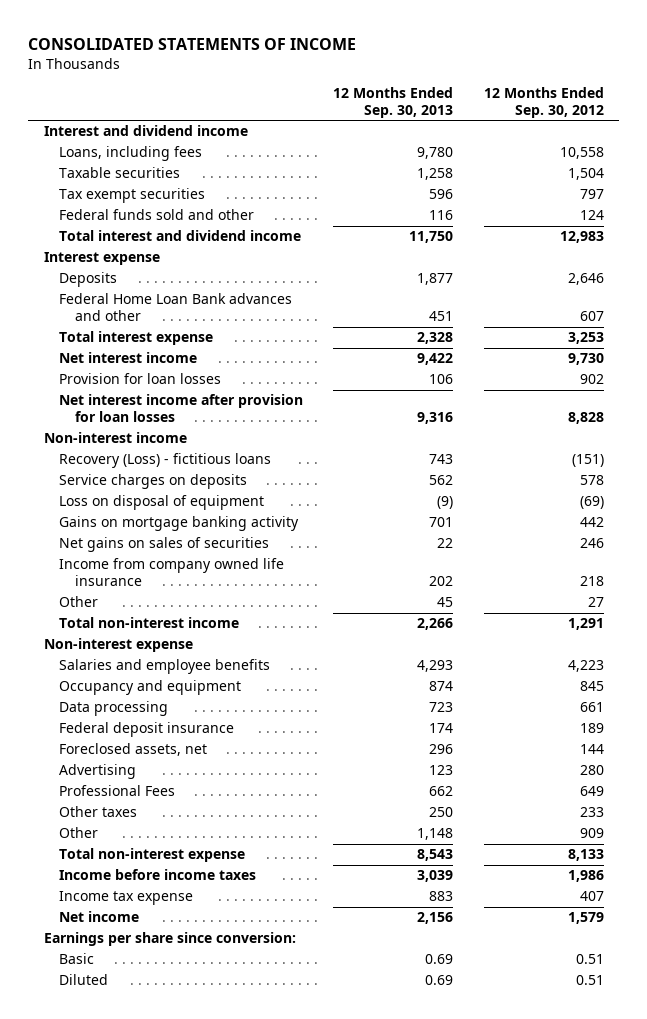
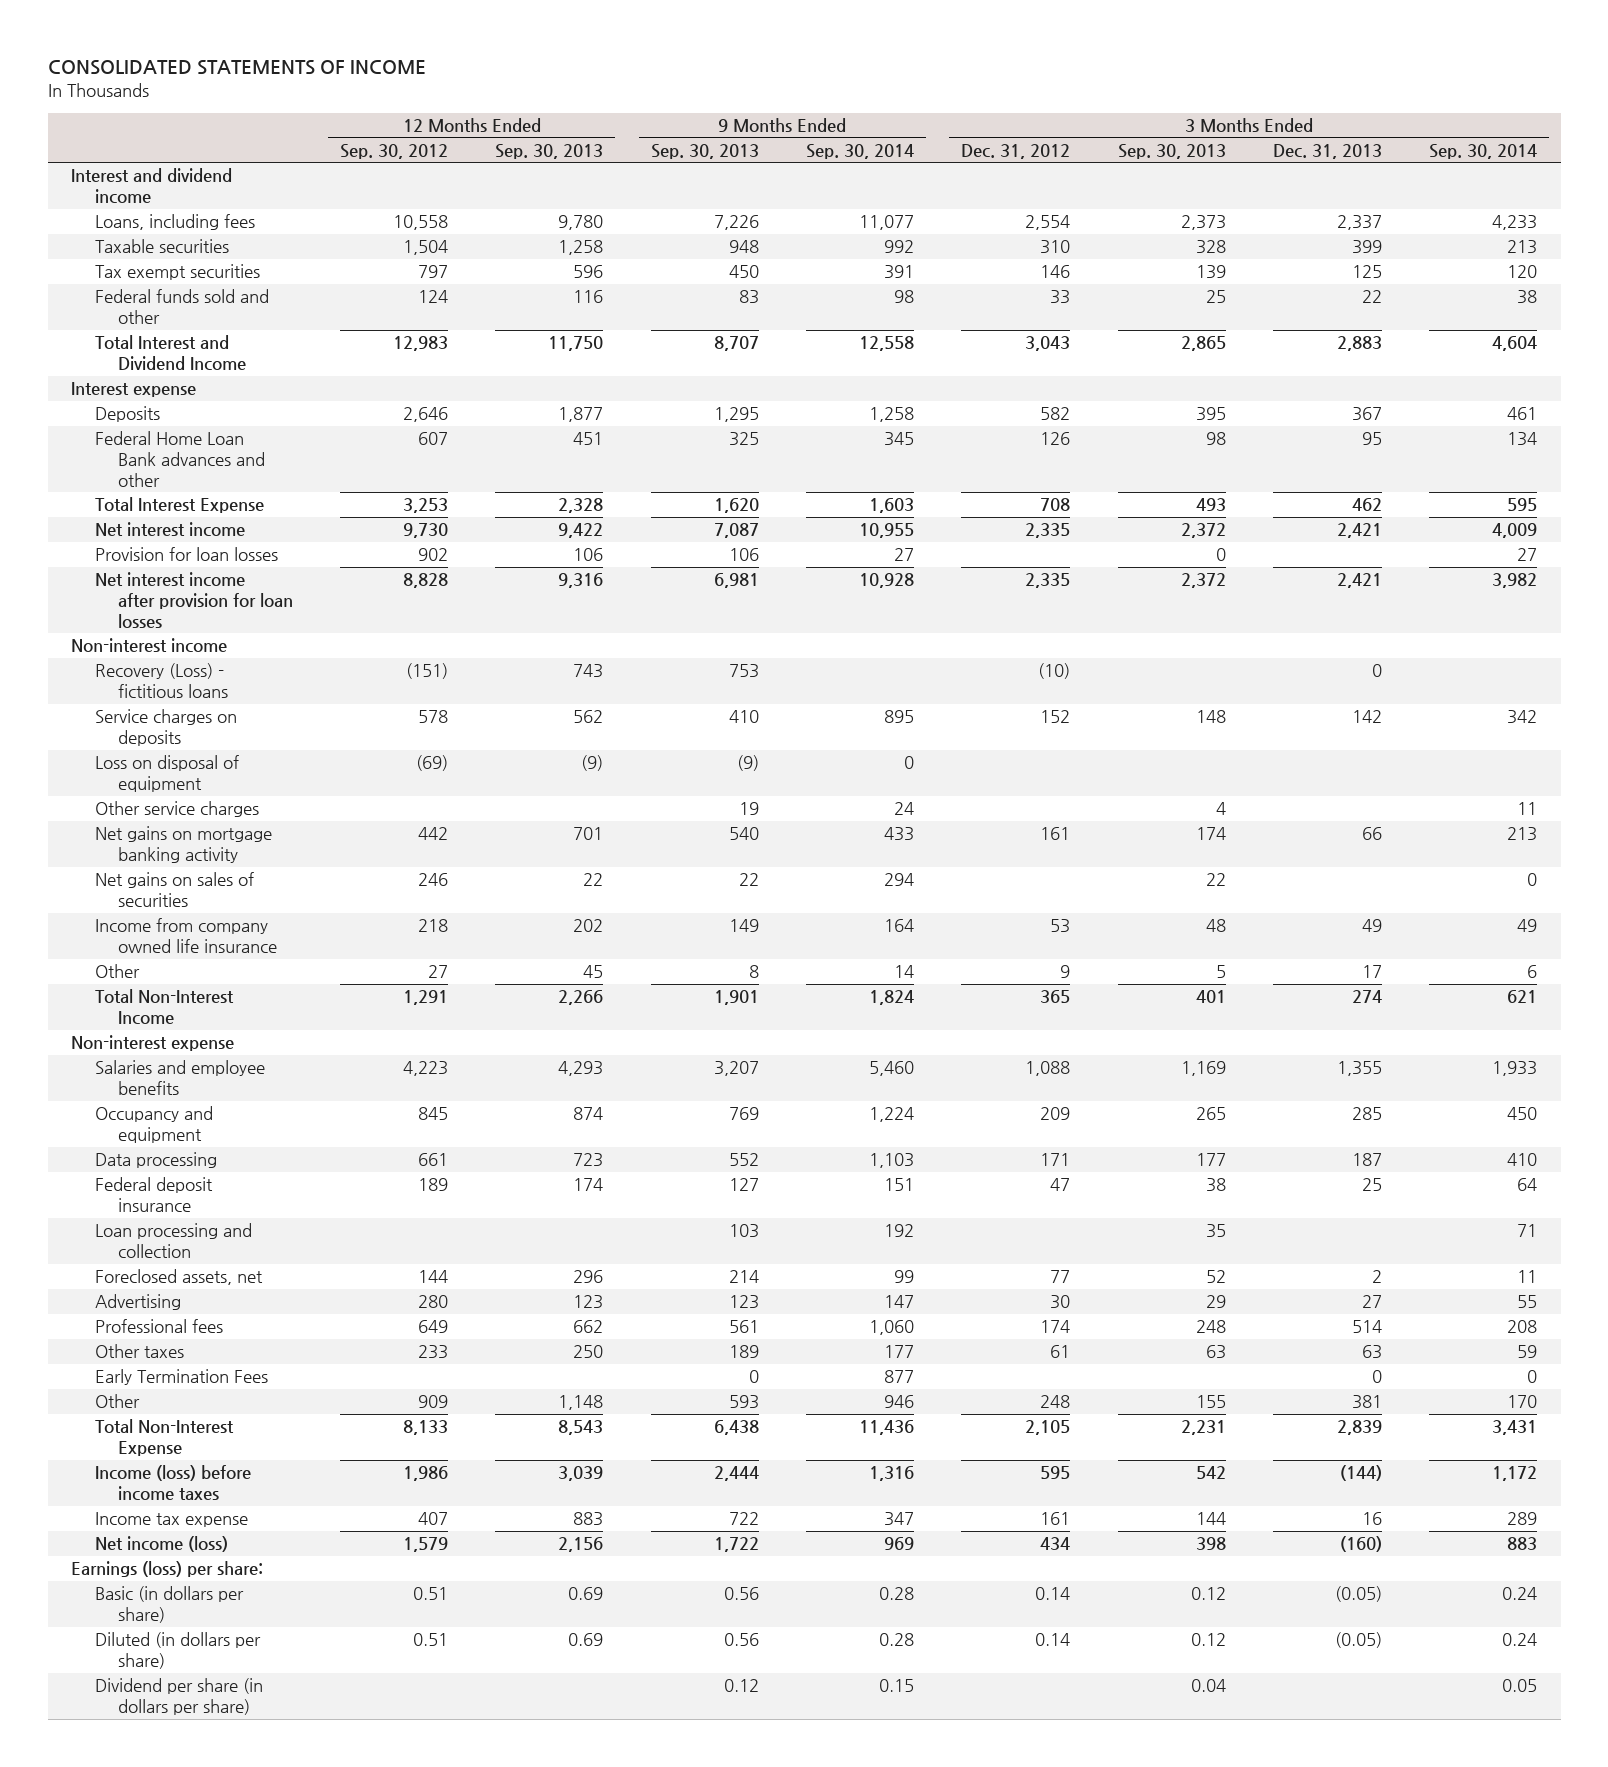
- | 12 Months Ended Sep. 30, 2013 | 12 Months Ended Sep. 30, 2012
+ | 12 Months Ended Sep. 30, 2012 | 12 Months Ended Sep. 30, 2013 | 9 Months Ended Sep. 30, 2013 | 9 Months Ended Sep. 30, 2014 | 3 Months Ended Dec. 31, 2012 | 3 Months Ended Sep. 30, 2013 | 3 Months Ended Dec. 31, 2013 | 3 Months Ended Sep. 30, 2014
- Total interest and dividend income | 11,750 | 12,983
+ Total Interest and Dividend Income | 12,983 | 11,750 | 8,707 | 12,558 | 3,043 | 2,865 | 2,883 | 4,604
- Total interest expense | 2,328 | 3,253
+ Total Interest Expense | 3,253 | 2,328 | 1,620 | 1,603 | 708 | 493 | 462 | 595
- Gains on mortgage banking activity | 701 | 442
+ Other service charges | | | 19 | 24 | | 4 | | 11
+ Net gains on mortgage banking activity | 442 | 701 | 540 | 433 | 161 | 174 | 66 | 213
- Total non-interest income | 2,266 | 1,291
+ Total Non-Interest Income | 1,291 | 2,266 | 1,901 | 1,824 | 365 | 401 | 274 | 621
+ Loan processing and collection | | | 103 | 192 | | 35 | | 71
- Professional Fees | 662 | 649
+ Professional fees | 649 | 662 | 561 | 1,060 | 174 | 248 | 514 | 208
+ Early Termination Fees | | | 0 | 877 | | | 0 | 0
- Total non-interest expense | 8,543 | 8,133
- Income before income taxes | 3,039 | 1,986
+ Total Non-Interest Expense | 8,133 | 8,543 | 6,438 | 11,436 | 2,105 | 2,231 | 2,839 | 3,431
+ Income (loss) before income taxes | 1,986 | 3,039 | 2,444 | 1,316 | 595 | 542 | (144) | 1,172
- Net income | 2,156 | 1,579
- Earnings per share since conversion:
- Basic | 0.69 | 0.51
- Diluted | 0.69 | 0.51
+ Net income (loss) | 1,579 | 2,156 | 1,722 | 969 | 434 | 398 | (160) | 883
+ Earnings (loss) per share:
+ Basic (in dollars per share) | 0.51 | 0.69 | 0.56 | 0.28 | 0.14 | 0.12 | (0.05) | 0.24
+ Diluted (in dollars per share) | 0.51 | 0.69 | 0.56 | 0.28 | 0.14 | 0.12 | (0.05) | 0.24
+ Dividend per share (in dollars per share) | | | 0.12 | 0.15 | | 0.04 | | 0.05

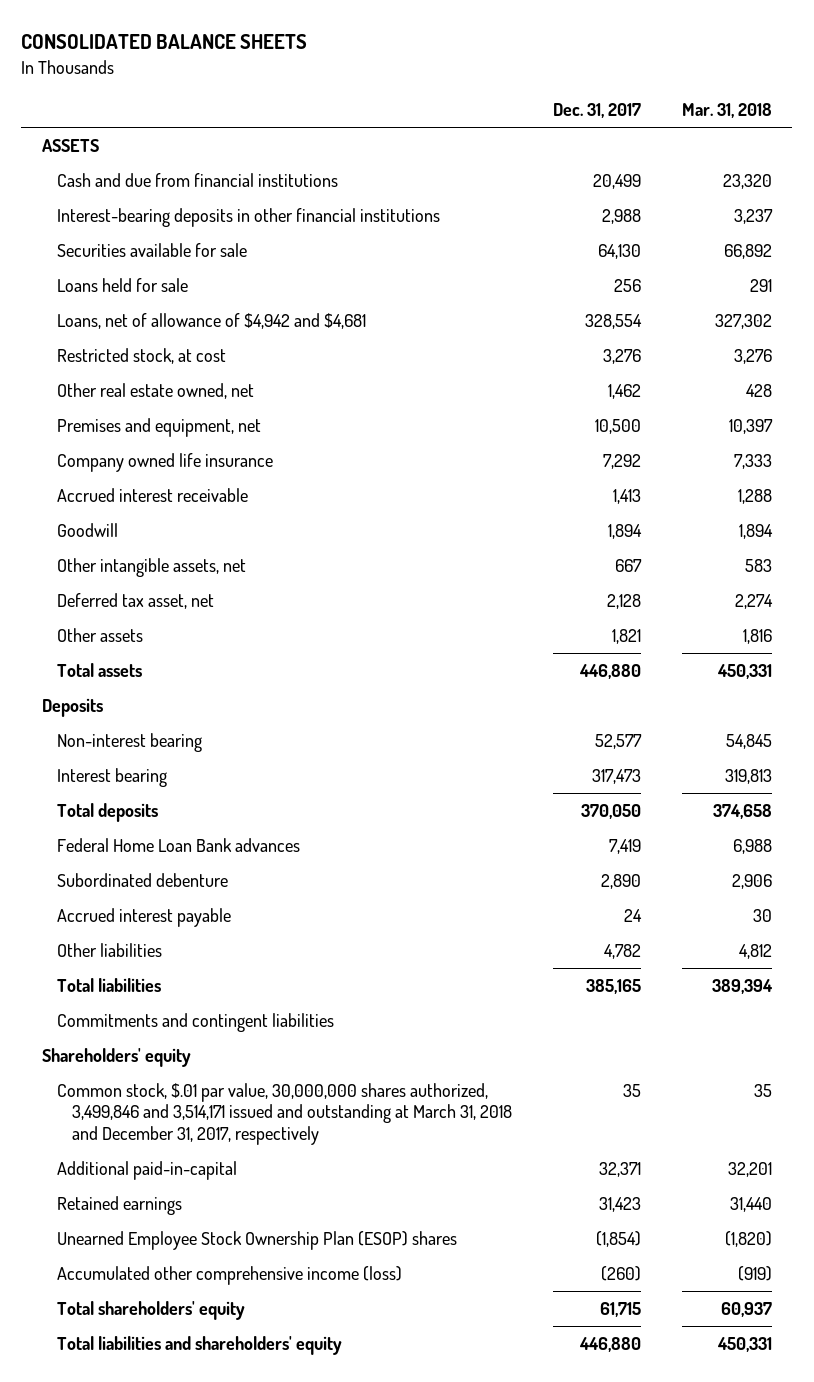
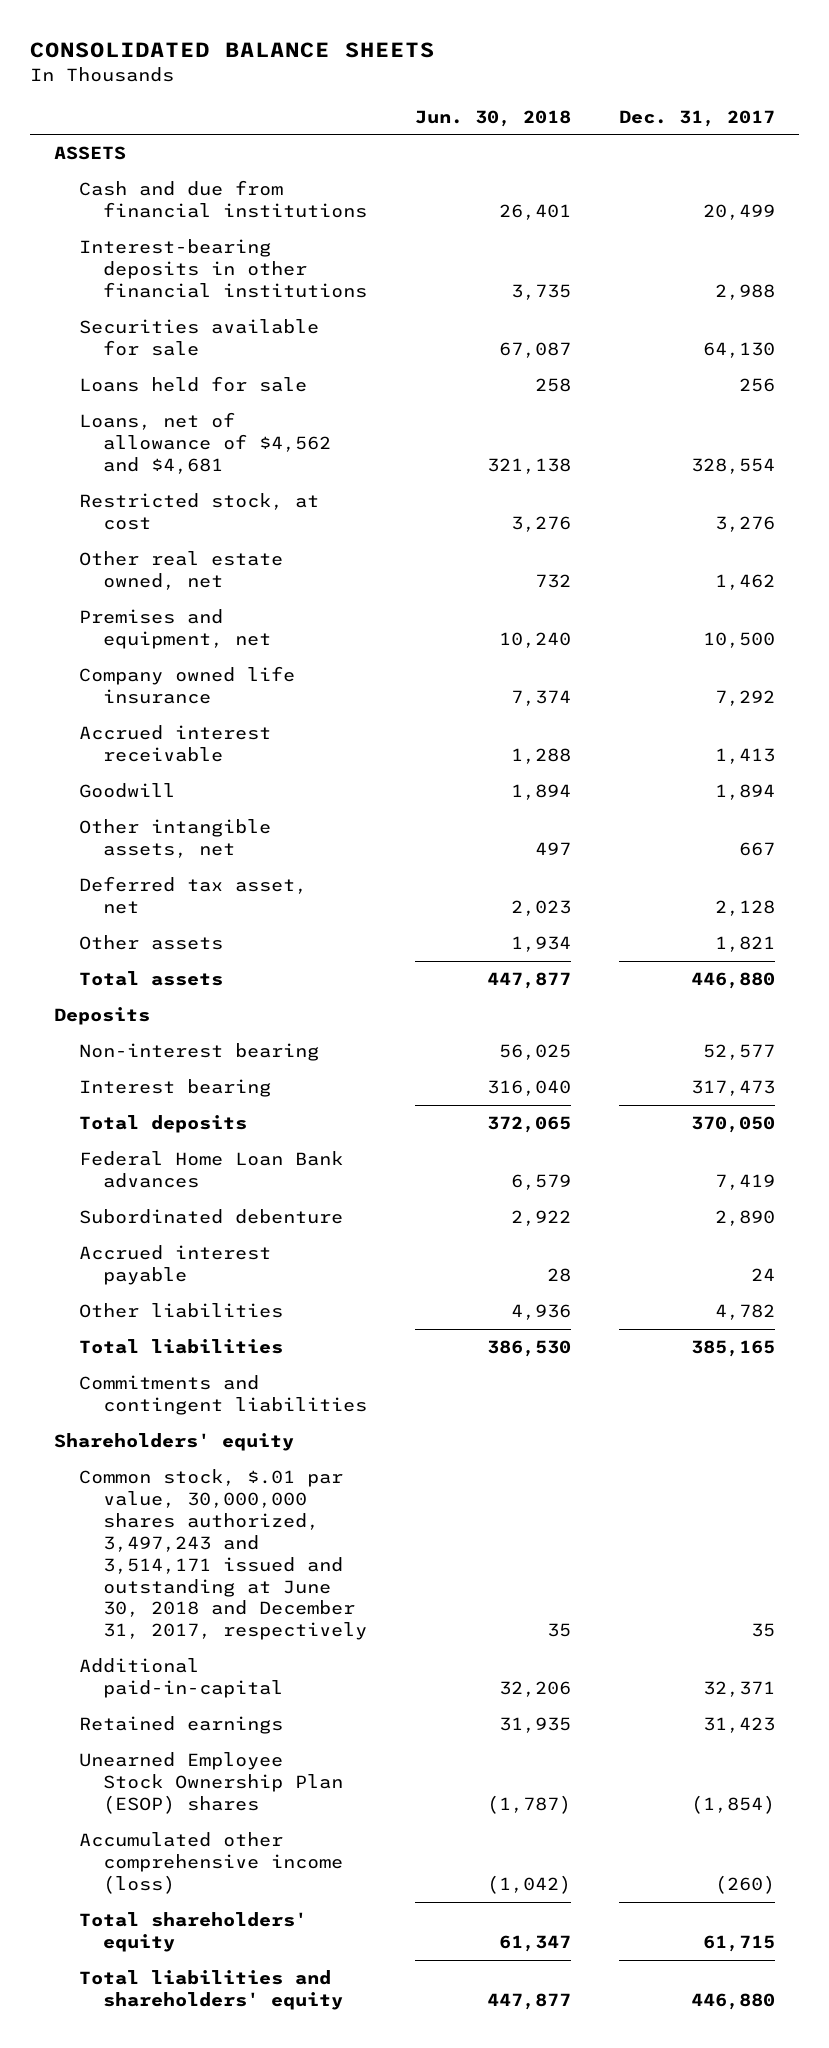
- | Dec. 31, 2017 | Mar. 31, 2018
+ | Jun. 30, 2018 | Dec. 31, 2017
- Loans, net of allowance of $4,942 and $4,681 | 328,554 | 327,302
+ Loans, net of allowance of $4,562 and $4,681 | 321,138 | 328,554
- Common stock, $.01 par value, 30,000,000 shares authorized, 3,499,846 and 3,514,171 issued and outstanding at March 31, 2018 and December 31, 2017, respectively | 35 | 35
+ Common stock, $.01 par value, 30,000,000 shares authorized, 3,497,243 and 3,514,171 issued and outstanding at June 30, 2018 and December 31, 2017, respectively | 35 | 35

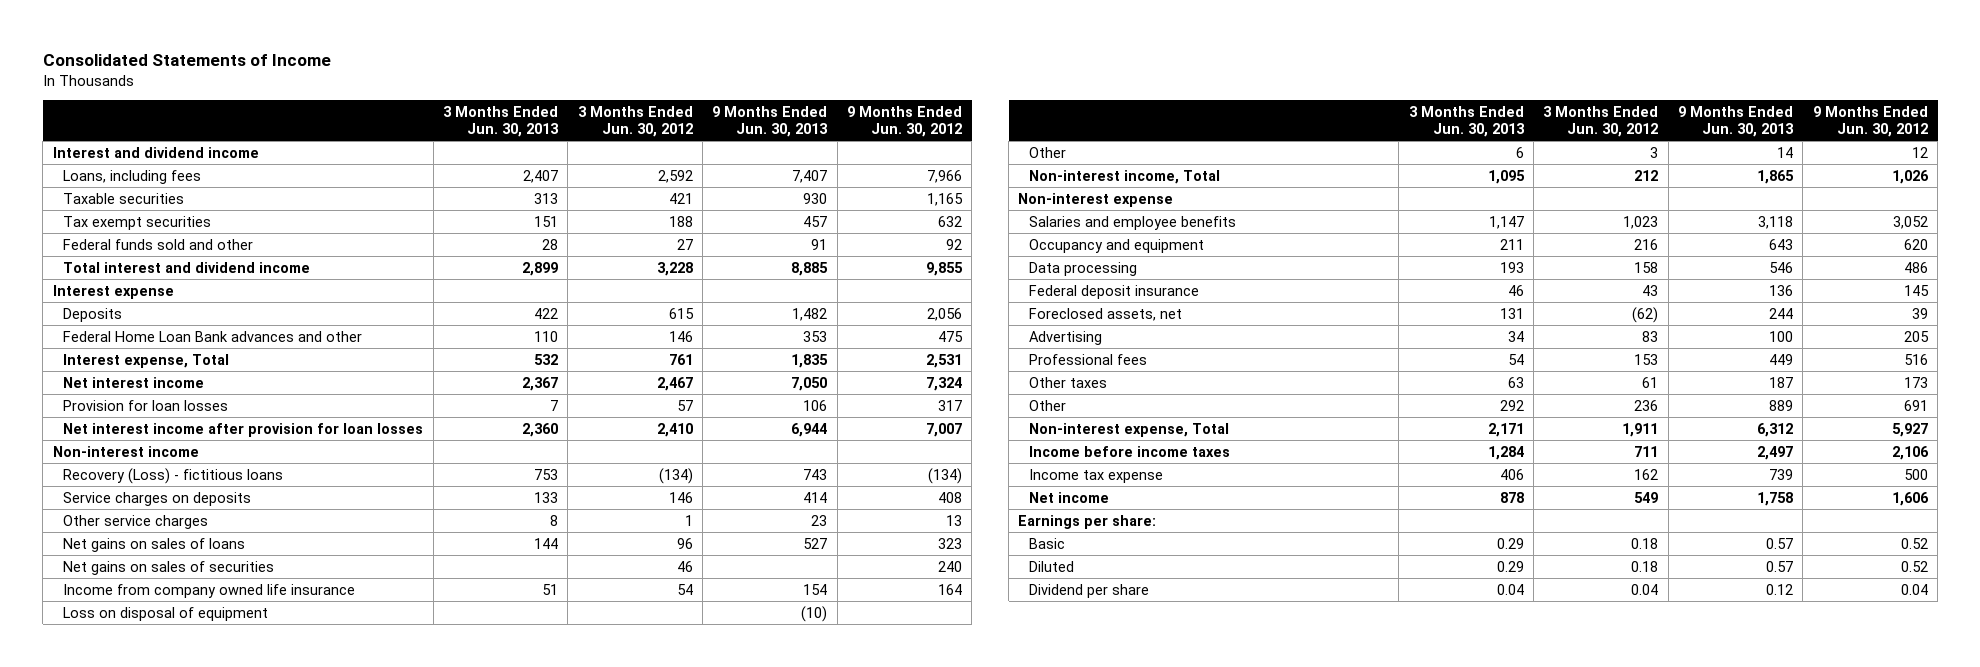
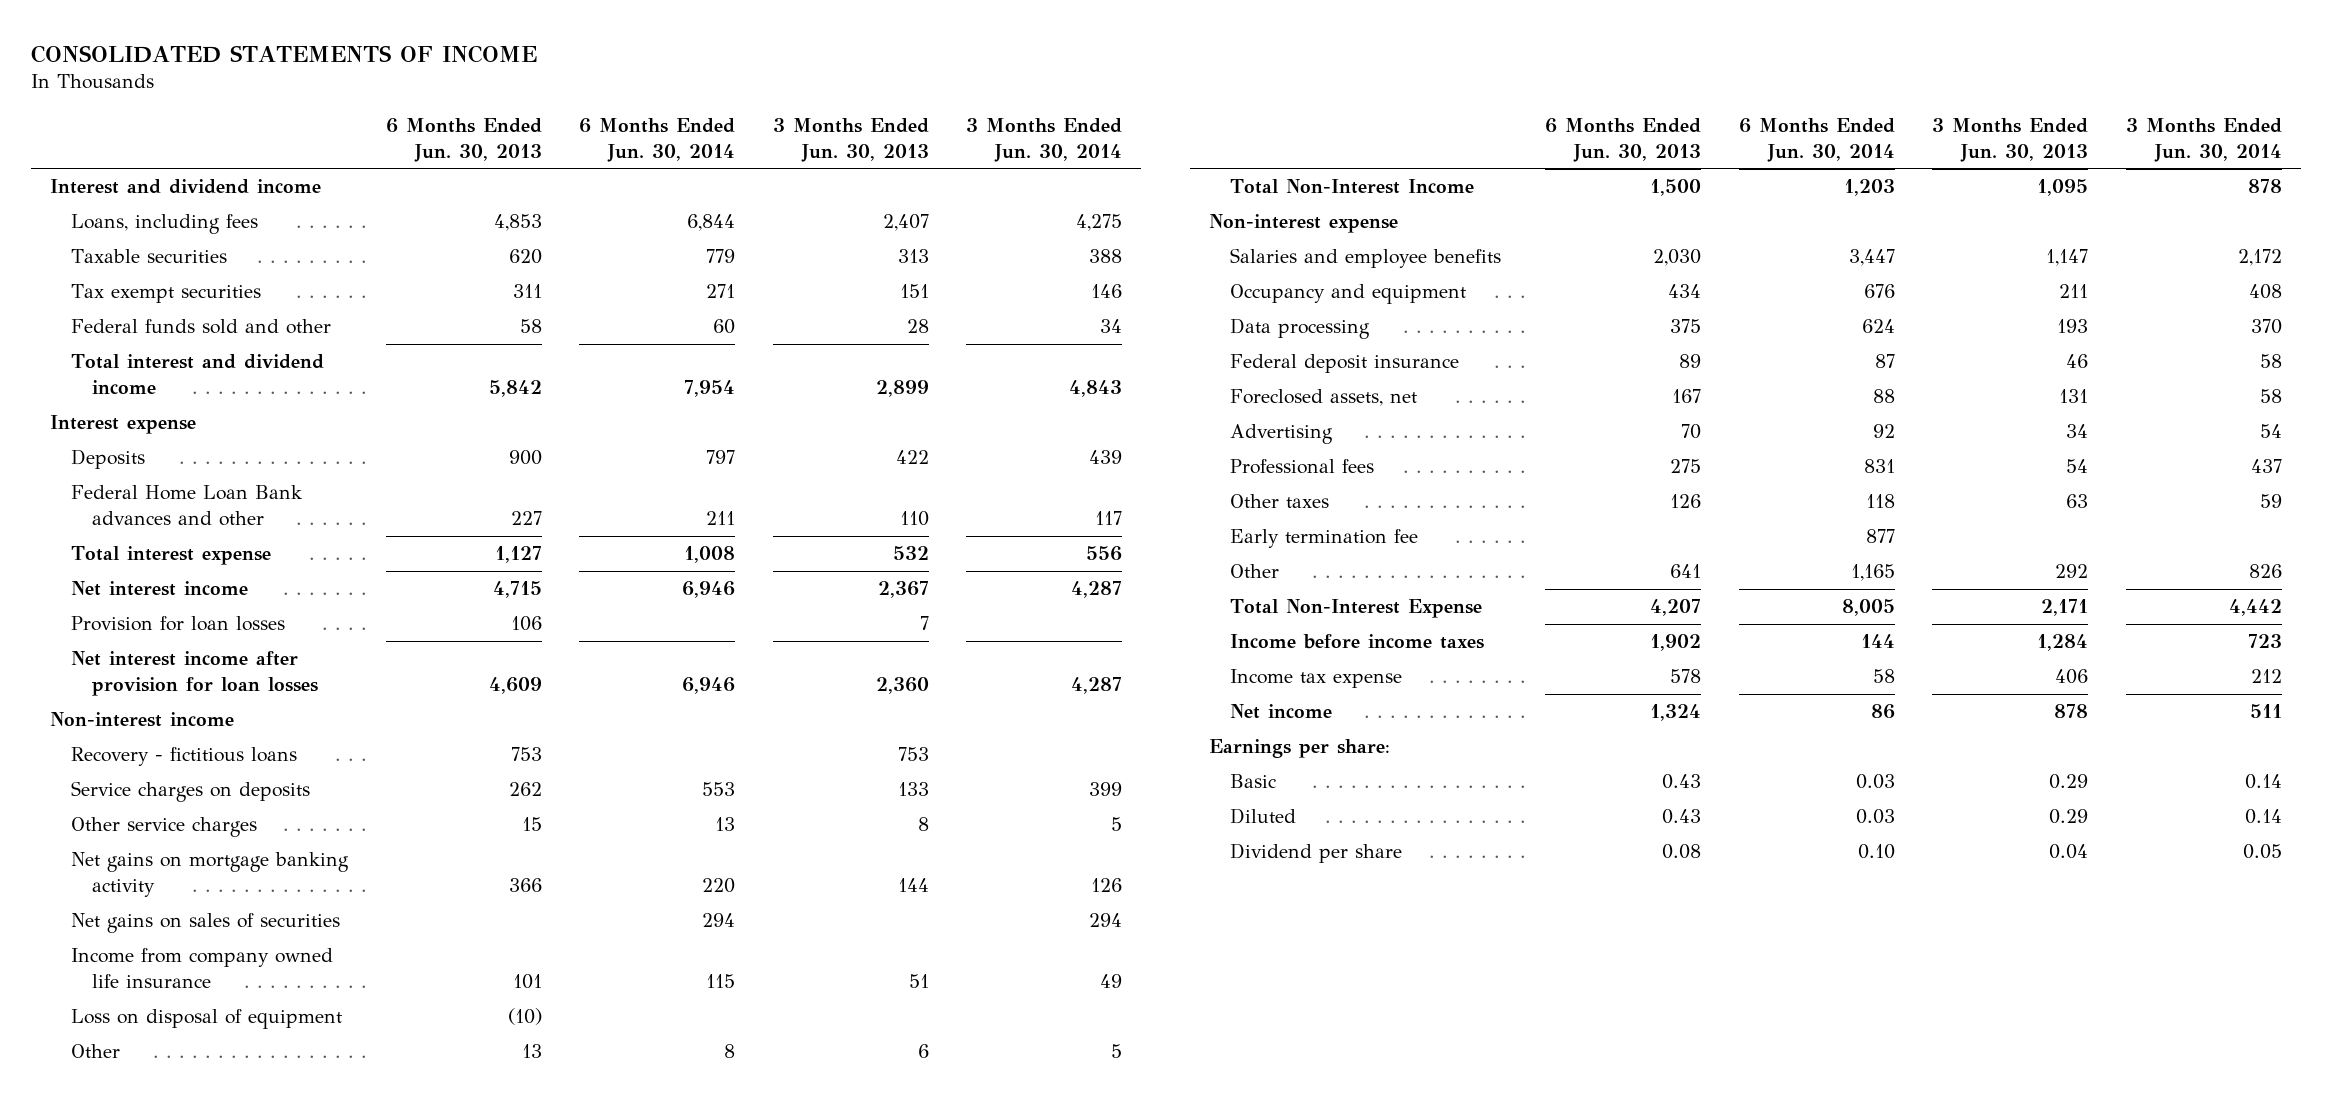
- Consolidated Statements of Income
+ CONSOLIDATED STATEMENTS OF INCOME
- | 3 Months Ended Jun. 30, 2013 | 3 Months Ended Jun. 30, 2012 | 9 Months Ended Jun. 30, 2013 | 9 Months Ended Jun. 30, 2012
+ | 6 Months Ended Jun. 30, 2013 | 6 Months Ended Jun. 30, 2014 | 3 Months Ended Jun. 30, 2013 | 3 Months Ended Jun. 30, 2014
- Interest expense, Total | 532 | 761 | 1,835 | 2,531
+ Total interest expense | 1,127 | 1,008 | 532 | 556
- Recovery (Loss) - fictitious loans | 753 | (134) | 743 | (134)
+ Recovery - fictitious loans | 753 | | 753 |
- Net gains on sales of loans | 144 | 96 | 527 | 323
+ Net gains on mortgage banking activity | 366 | 220 | 144 | 126
- Non-interest income, Total | 1,095 | 212 | 1,865 | 1,026
+ Total Non-Interest Income | 1,500 | 1,203 | 1,095 | 878
+ Early termination fee | | 877 | |
- Non-interest expense, Total | 2,171 | 1,911 | 6,312 | 5,927
+ Total Non-Interest Expense | 4,207 | 8,005 | 2,171 | 4,442

